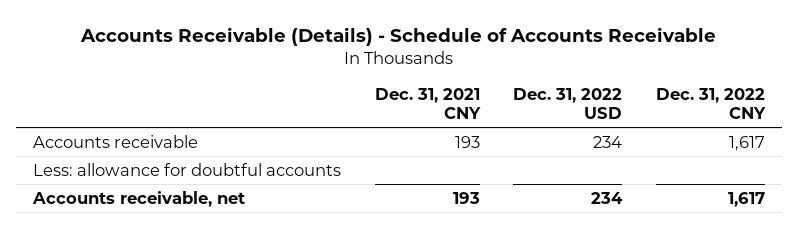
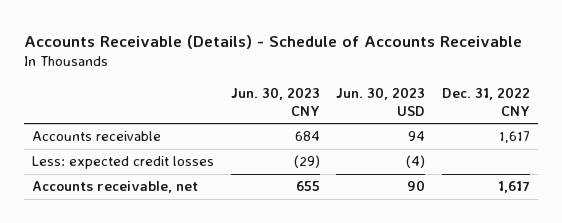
- | Dec. 31, 2021 CNY | Dec. 31, 2022 USD | Dec. 31, 2022 CNY
+ | Jun. 30, 2023 CNY | Jun. 30, 2023 USD | Dec. 31, 2022 CNY
- Less: allowance for doubtful accounts
+ Less: expected credit losses | (29) | (4) |

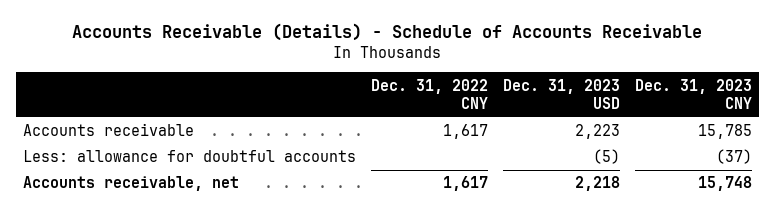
- | Jun. 30, 2023 CNY | Jun. 30, 2023 USD | Dec. 31, 2022 CNY
+ | Dec. 31, 2022 CNY | Dec. 31, 2023 USD | Dec. 31, 2023 CNY
- Less: expected credit losses | (29) | (4) |
+ Less: allowance for doubtful accounts | | (5) | (37)

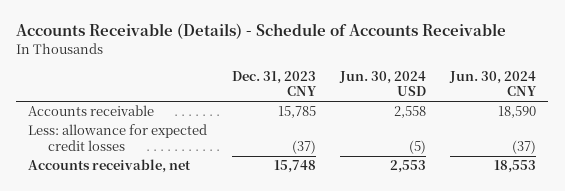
- | Dec. 31, 2022 CNY | Dec. 31, 2023 USD | Dec. 31, 2023 CNY
+ | Dec. 31, 2023 CNY | Jun. 30, 2024 USD | Jun. 30, 2024 CNY
- Less: allowance for doubtful accounts | | (5) | (37)
+ Less: allowance for expected credit losses | (37) | (5) | (37)

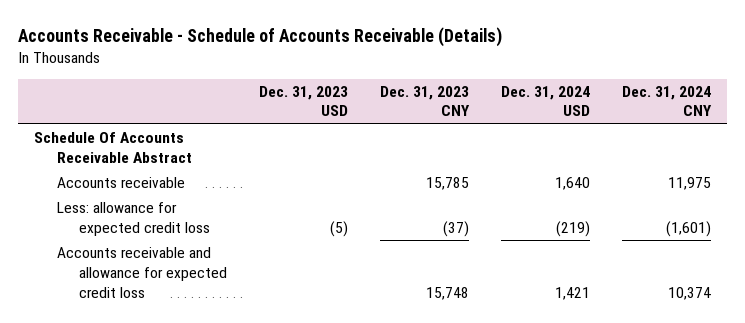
- Accounts Receivable (Details) - Schedule of Accounts Receivable
+ Accounts Receivable - Schedule of Accounts Receivable (Details)
- | Dec. 31, 2023 CNY | Jun. 30, 2024 USD | Jun. 30, 2024 CNY
+ | Dec. 31, 2023 USD | Dec. 31, 2023 CNY | Dec. 31, 2024 USD | Dec. 31, 2024 CNY
+ Schedule Of Accounts Receivable Abstract
- Less: allowance for expected credit losses | (37) | (5) | (37)
- Accounts receivable, net | 15,748 | 2,553 | 18,553
+ Less: allowance for expected credit loss | (5) | (37) | (219) | (1,601)
+ Accounts receivable and allowance for expected credit loss | | 15,748 | 1,421 | 10,374

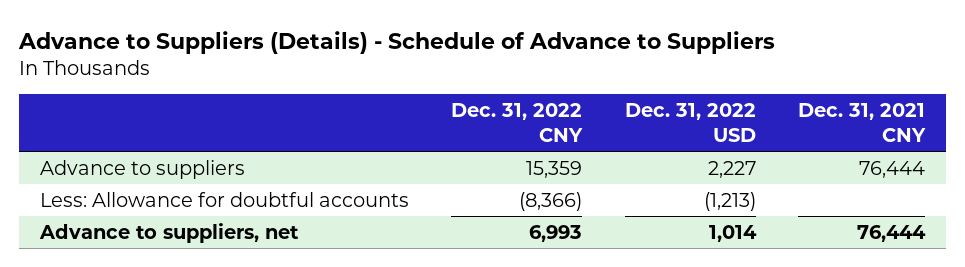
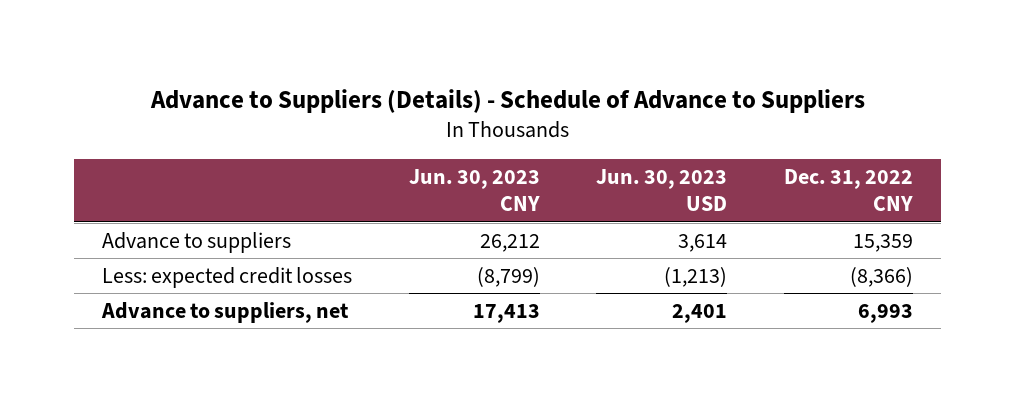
- | Dec. 31, 2022 CNY | Dec. 31, 2022 USD | Dec. 31, 2021 CNY
+ | Jun. 30, 2023 CNY | Jun. 30, 2023 USD | Dec. 31, 2022 CNY
- Less: Allowance for doubtful accounts | (8,366) | (1,213) |
+ Less: expected credit losses | (8,799) | (1,213) | (8,366)

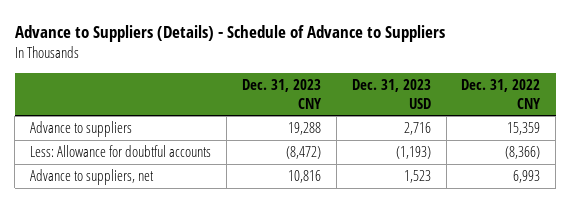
- | Jun. 30, 2023 CNY | Jun. 30, 2023 USD | Dec. 31, 2022 CNY
+ | Dec. 31, 2023 CNY | Dec. 31, 2023 USD | Dec. 31, 2022 CNY
- Less: expected credit losses | (8,799) | (1,213) | (8,366)
+ Less: Allowance for doubtful accounts | (8,472) | (1,193) | (8,366)

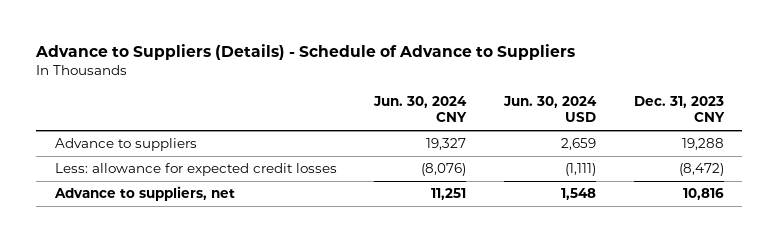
- | Dec. 31, 2023 CNY | Dec. 31, 2023 USD | Dec. 31, 2022 CNY
+ | Jun. 30, 2024 CNY | Jun. 30, 2024 USD | Dec. 31, 2023 CNY
- Less: Allowance for doubtful accounts | (8,472) | (1,193) | (8,366)
+ Less: allowance for expected credit losses | (8,076) | (1,111) | (8,472)

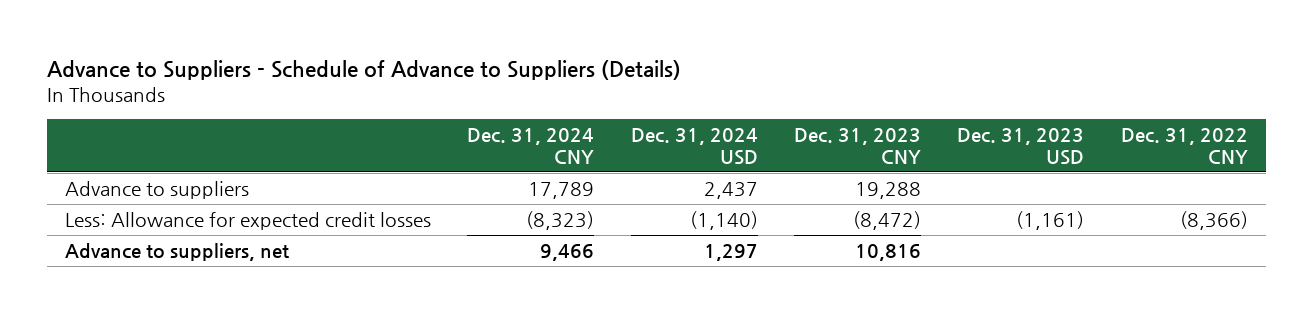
- Advance to Suppliers (Details) - Schedule of Advance to Suppliers
+ Advance to Suppliers - Schedule of Advance to Suppliers (Details)
- | Jun. 30, 2024 CNY | Jun. 30, 2024 USD | Dec. 31, 2023 CNY
+ | Dec. 31, 2024 CNY | Dec. 31, 2024 USD | Dec. 31, 2023 CNY | Dec. 31, 2023 USD | Dec. 31, 2022 CNY
- Less: allowance for expected credit losses | (8,076) | (1,111) | (8,472)
+ Less: Allowance for expected credit losses | (8,323) | (1,140) | (8,472) | (1,161) | (8,366)

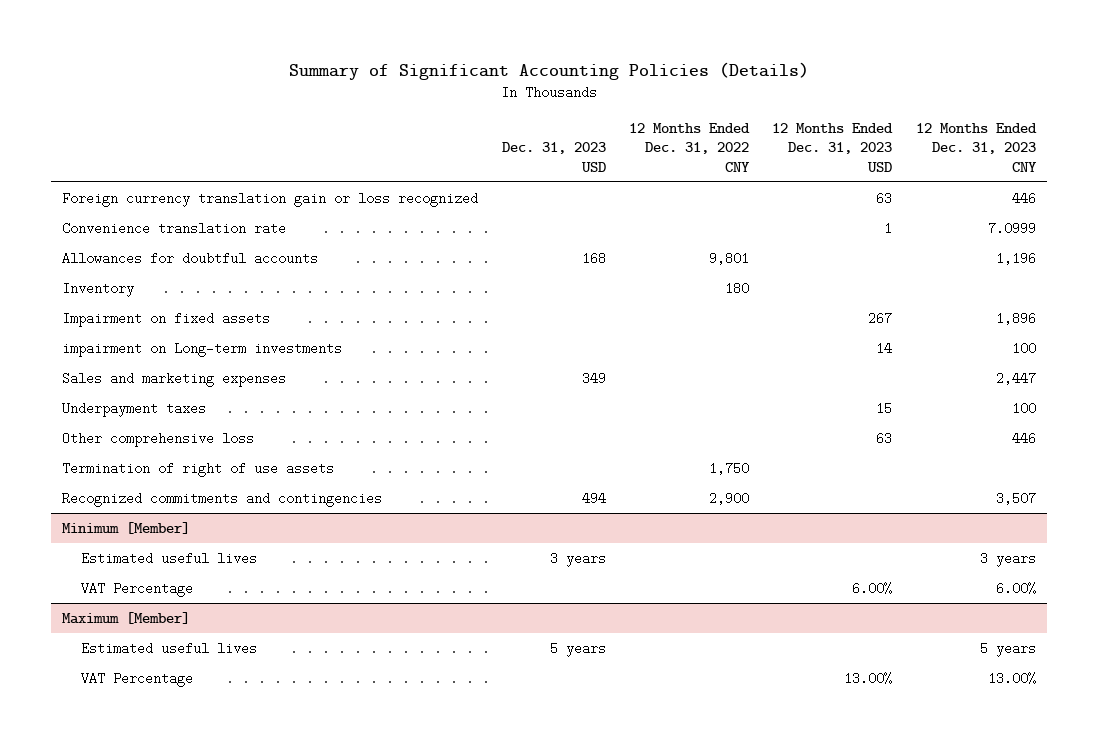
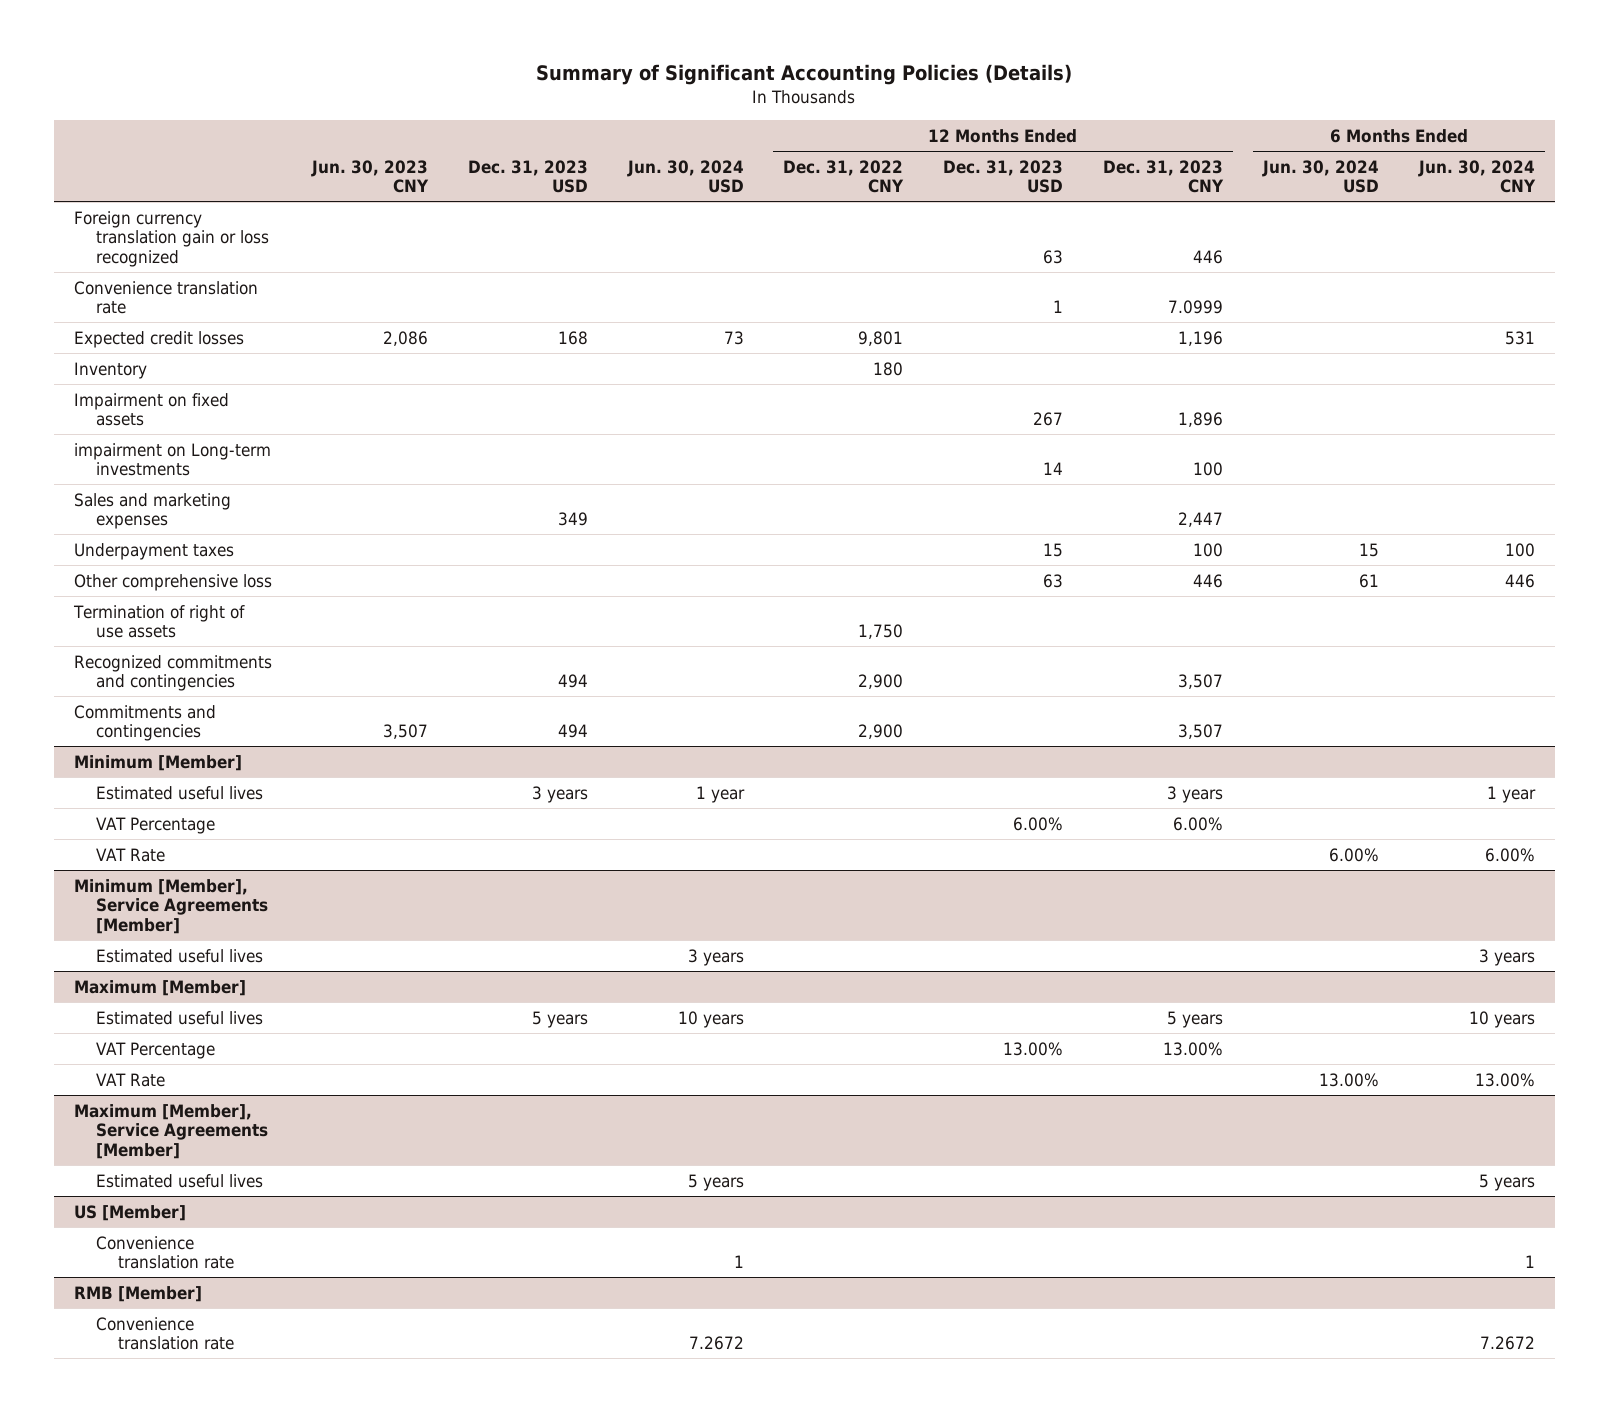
- | Dec. 31, 2023 USD | 12 Months Ended Dec. 31, 2022 CNY | 12 Months Ended Dec. 31, 2023 USD | 12 Months Ended Dec. 31, 2023 CNY
+ | Jun. 30, 2023 CNY | Dec. 31, 2023 USD | Jun. 30, 2024 USD | 12 Months Ended Dec. 31, 2022 CNY | 12 Months Ended Dec. 31, 2023 USD | 12 Months Ended Dec. 31, 2023 CNY | 6 Months Ended Jun. 30, 2024 USD | 6 Months Ended Jun. 30, 2024 CNY
- Allowances for doubtful accounts | 168 | 9,801 | | 1,196
+ Expected credit losses | 2,086 | 168 | 73 | 9,801 | | 1,196 | | 531
+ Commitments and contingencies | 3,507 | 494 | | 2,900 | | 3,507 | |
@ Minimum [Member]
+ VAT Rate | | | | | | | 6.00% | 6.00%
+ Minimum [Member], Service Agreements [Member]
+ Estimated useful lives | | | 3 years | | | | | 3 years
@ Maximum [Member]
+ VAT Rate | | | | | | | 13.00% | 13.00%
+ Maximum [Member], Service Agreements [Member]
+ Estimated useful lives | | | 5 years | | | | | 5 years
+ US [Member]
+ Convenience translation rate | | | 1 | | | | | 1
+ RMB [Member]
+ Convenience translation rate | | | 7.2672 | | | | | 7.2672

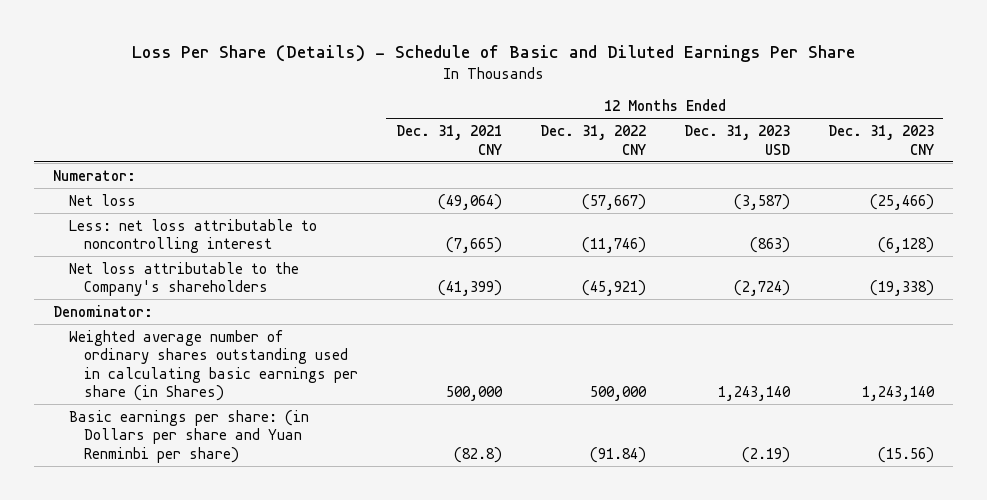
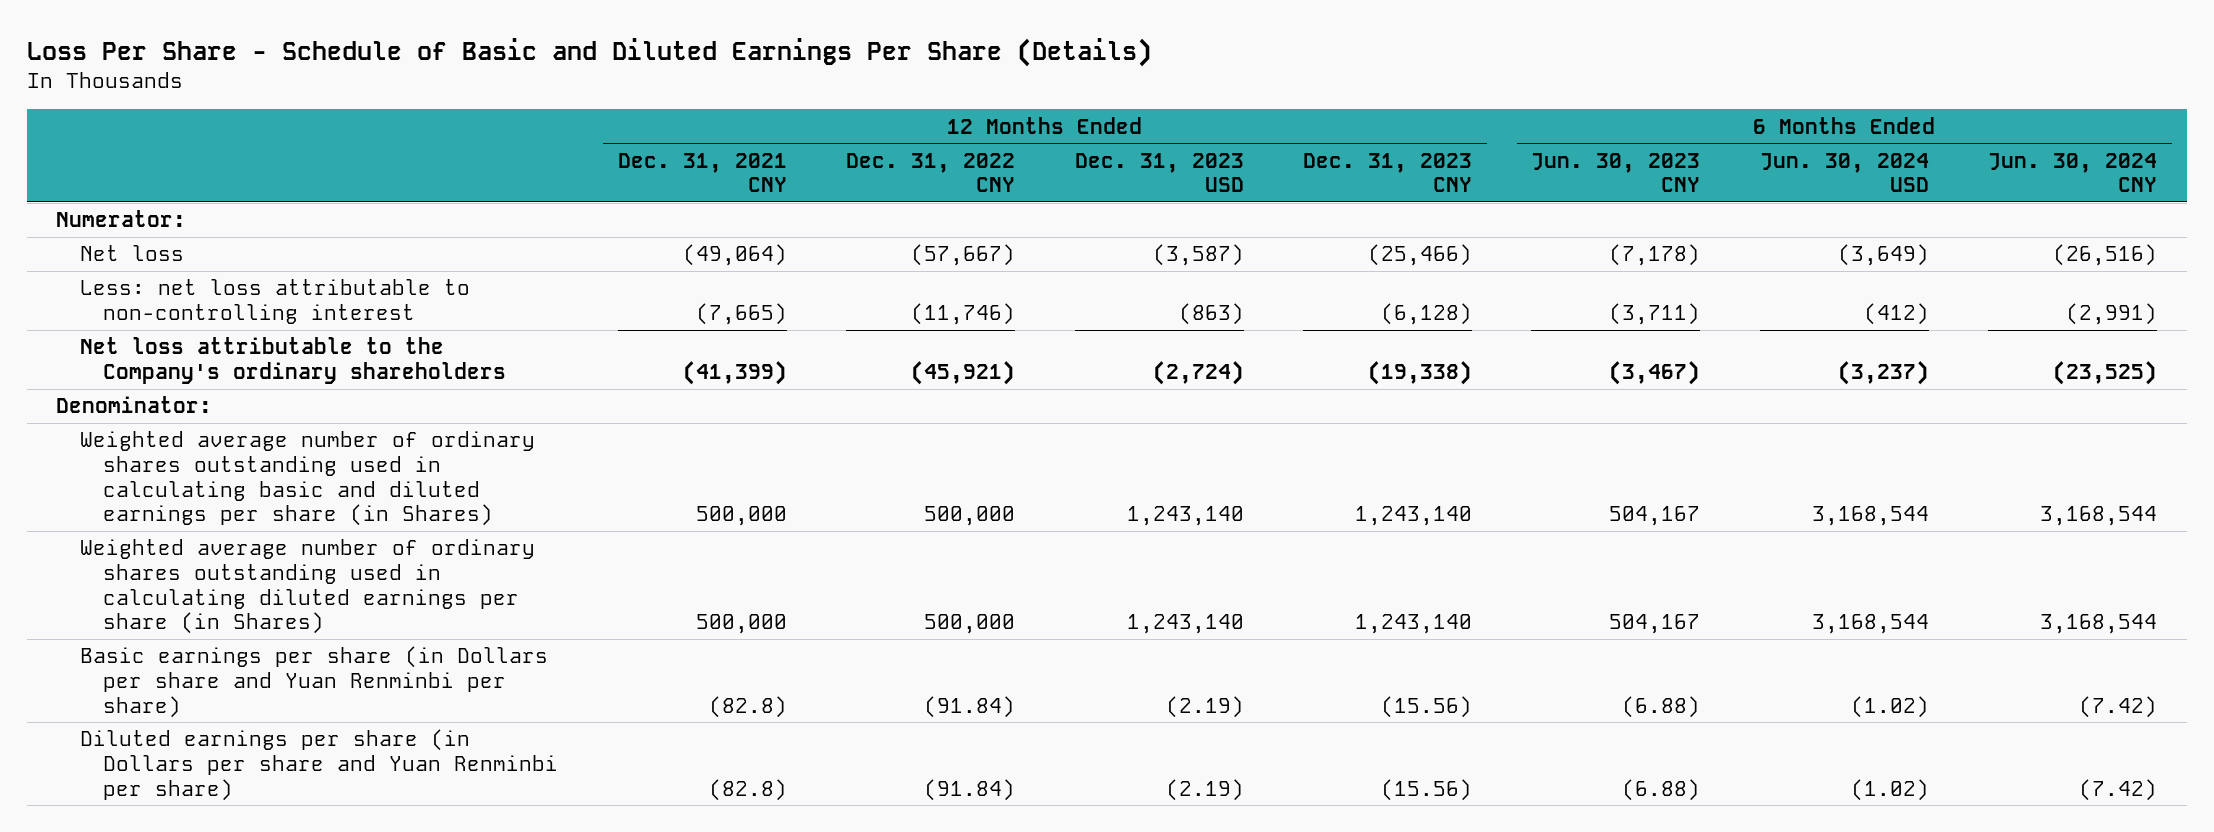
- Loss Per Share (Details) - Schedule of Basic and Diluted Earnings Per Share
+ Loss Per Share - Schedule of Basic and Diluted Earnings Per Share (Details)
- | 12 Months Ended Dec. 31, 2021 CNY | 12 Months Ended Dec. 31, 2022 CNY | 12 Months Ended Dec. 31, 2023 USD | 12 Months Ended Dec. 31, 2023 CNY
+ | 12 Months Ended Dec. 31, 2021 CNY | 12 Months Ended Dec. 31, 2022 CNY | 12 Months Ended Dec. 31, 2023 USD | 12 Months Ended Dec. 31, 2023 CNY | 6 Months Ended Jun. 30, 2023 CNY | 6 Months Ended Jun. 30, 2024 USD | 6 Months Ended Jun. 30, 2024 CNY
- Less: net loss attributable to noncontrolling interest | (7,665) | (11,746) | (863) | (6,128)
- Net loss attributable to the Company's shareholders | (41,399) | (45,921) | (2,724) | (19,338)
+ Less: net loss attributable to non-controlling interest | (7,665) | (11,746) | (863) | (6,128) | (3,711) | (412) | (2,991)
+ Net loss attributable to the Company's ordinary shareholders | (41,399) | (45,921) | (2,724) | (19,338) | (3,467) | (3,237) | (23,525)
- Weighted average number of ordinary shares outstanding used in calculating basic earnings per share (in Shares) | 500,000 | 500,000 | 1,243,140 | 1,243,140
- Basic earnings per share: (in Dollars per share and Yuan Renminbi per share) | (82.8) | (91.84) | (2.19) | (15.56)
+ Weighted average number of ordinary shares outstanding used in calculating basic and diluted earnings per share (in Shares) | 500,000 | 500,000 | 1,243,140 | 1,243,140 | 504,167 | 3,168,544 | 3,168,544
+ Weighted average number of ordinary shares outstanding used in calculating diluted earnings per share (in Shares) | 500,000 | 500,000 | 1,243,140 | 1,243,140 | 504,167 | 3,168,544 | 3,168,544
+ Basic earnings per share (in Dollars per share and Yuan Renminbi per share) | (82.8) | (91.84) | (2.19) | (15.56) | (6.88) | (1.02) | (7.42)
+ Diluted earnings per share (in Dollars per share and Yuan Renminbi per share) | (82.8) | (91.84) | (2.19) | (15.56) | (6.88) | (1.02) | (7.42)

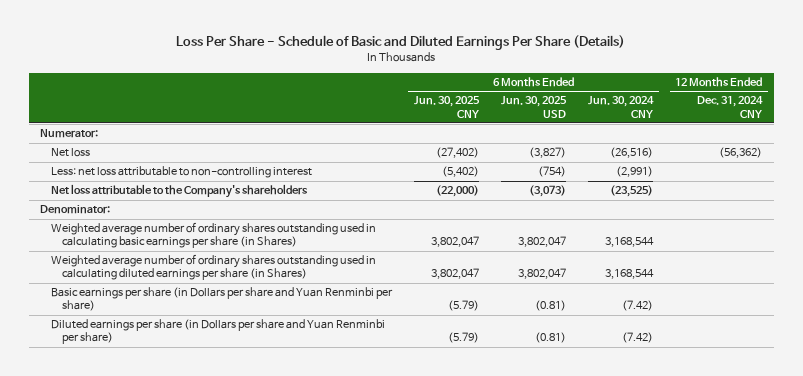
- | 12 Months Ended Dec. 31, 2021 CNY | 12 Months Ended Dec. 31, 2022 CNY | 12 Months Ended Dec. 31, 2023 USD | 12 Months Ended Dec. 31, 2023 CNY | 6 Months Ended Jun. 30, 2023 CNY | 6 Months Ended Jun. 30, 2024 USD | 6 Months Ended Jun. 30, 2024 CNY
+ | 6 Months Ended Jun. 30, 2025 CNY | 6 Months Ended Jun. 30, 2025 USD | 6 Months Ended Jun. 30, 2024 CNY | 12 Months Ended Dec. 31, 2024 CNY
- Net loss attributable to the Company's ordinary shareholders | (41,399) | (45,921) | (2,724) | (19,338) | (3,467) | (3,237) | (23,525)
+ Net loss attributable to the Company's shareholders | (22,000) | (3,073) | (23,525) |
- Weighted average number of ordinary shares outstanding used in calculating basic and diluted earnings per share (in Shares) | 500,000 | 500,000 | 1,243,140 | 1,243,140 | 504,167 | 3,168,544 | 3,168,544
+ Weighted average number of ordinary shares outstanding used in calculating basic earnings per share (in Shares) | 3,802,047 | 3,802,047 | 3,168,544 |

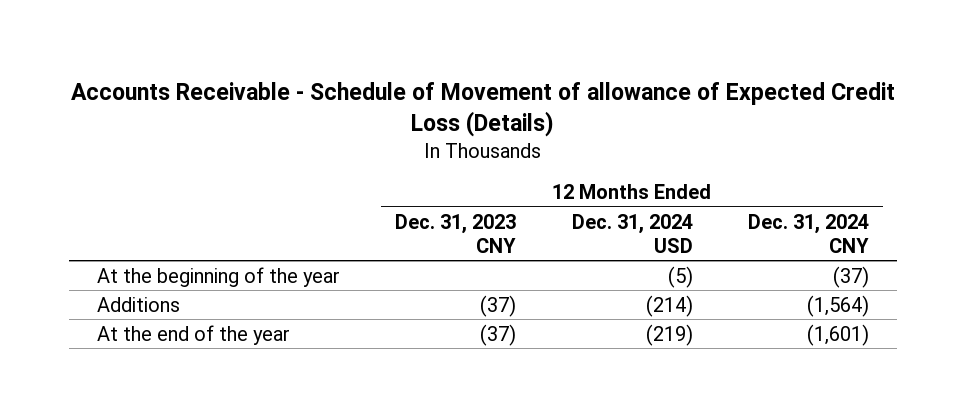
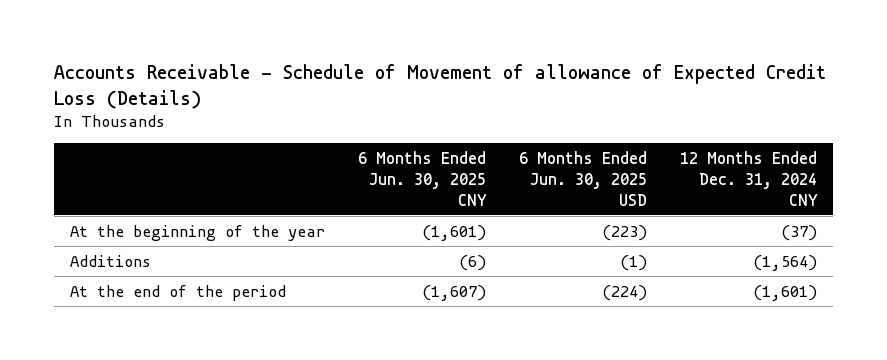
- | 12 Months Ended Dec. 31, 2023 CNY | 12 Months Ended Dec. 31, 2024 USD | 12 Months Ended Dec. 31, 2024 CNY
+ | 6 Months Ended Jun. 30, 2025 CNY | 6 Months Ended Jun. 30, 2025 USD | 12 Months Ended Dec. 31, 2024 CNY
- At the end of the year | (37) | (219) | (1,601)
+ At the end of the period | (1,607) | (224) | (1,601)

